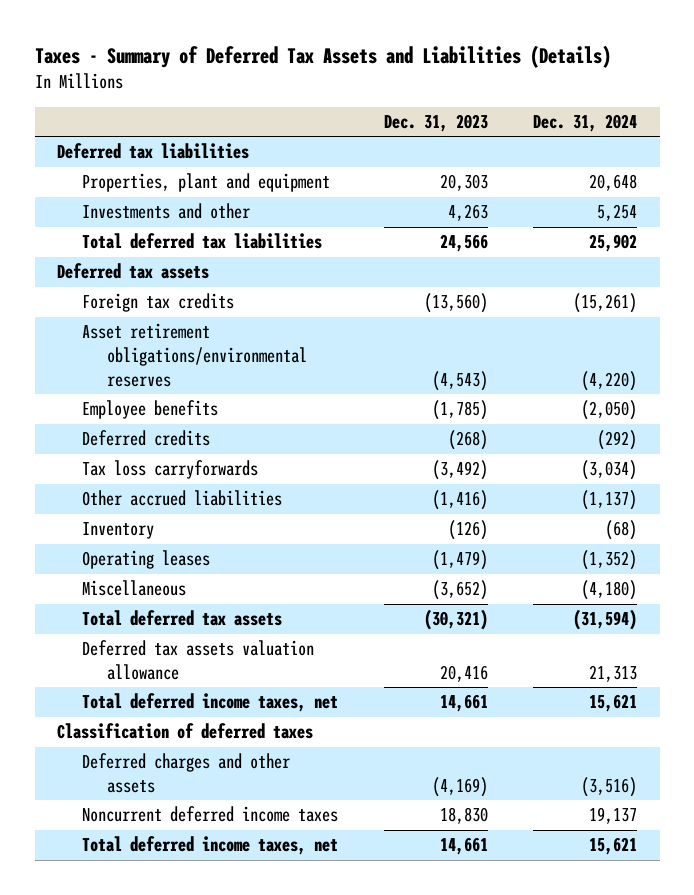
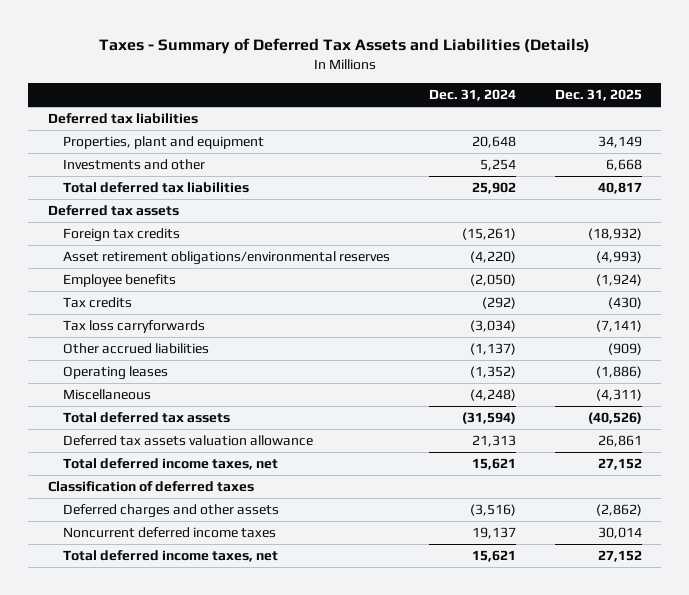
- | Dec. 31, 2023 | Dec. 31, 2024
+ | Dec. 31, 2024 | Dec. 31, 2025
- Deferred credits | (268) | (292)
+ Tax credits | (292) | (430)
- Inventory | (126) | (68)
- Miscellaneous | (3,652) | (4,180)
+ Miscellaneous | (4,248) | (4,311)

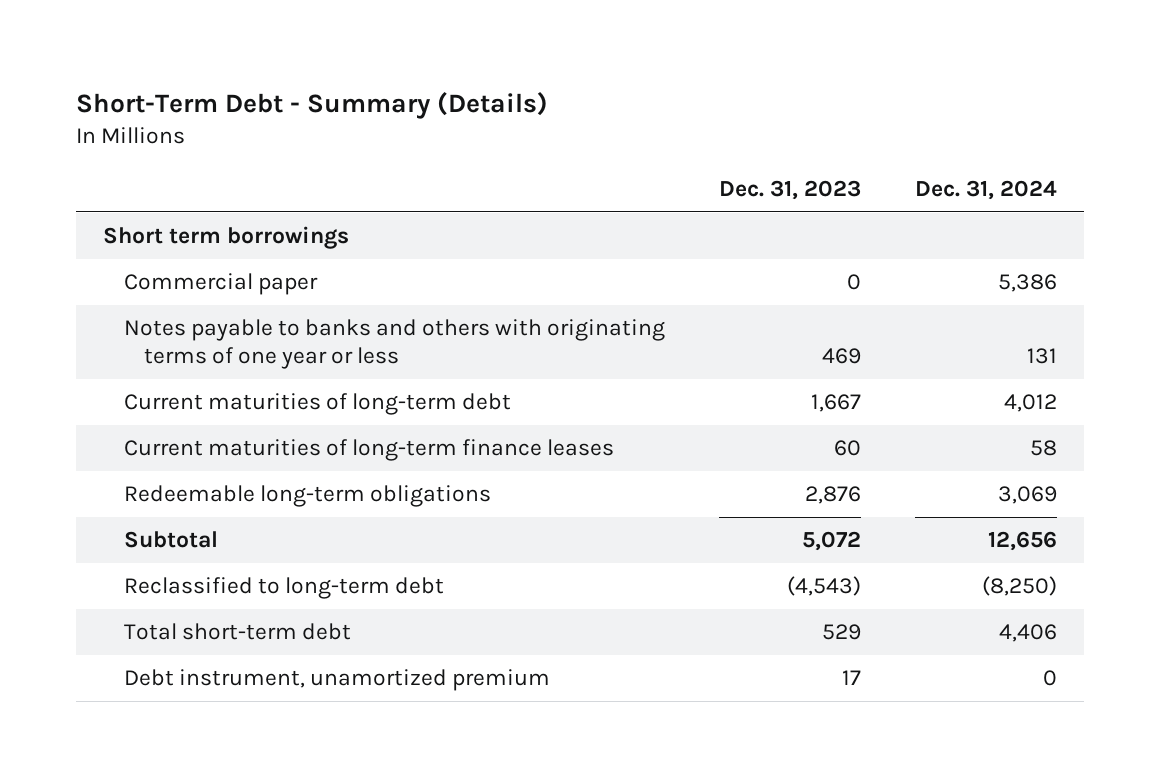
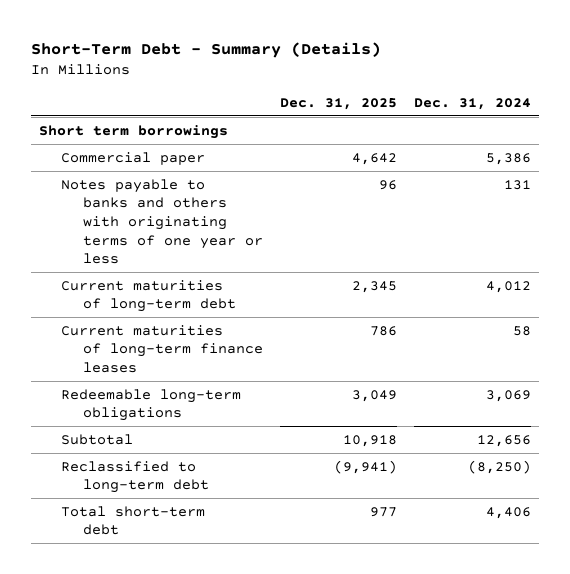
- | Dec. 31, 2023 | Dec. 31, 2024
+ | Dec. 31, 2025 | Dec. 31, 2024
- Debt instrument, unamortized premium | 17 | 0

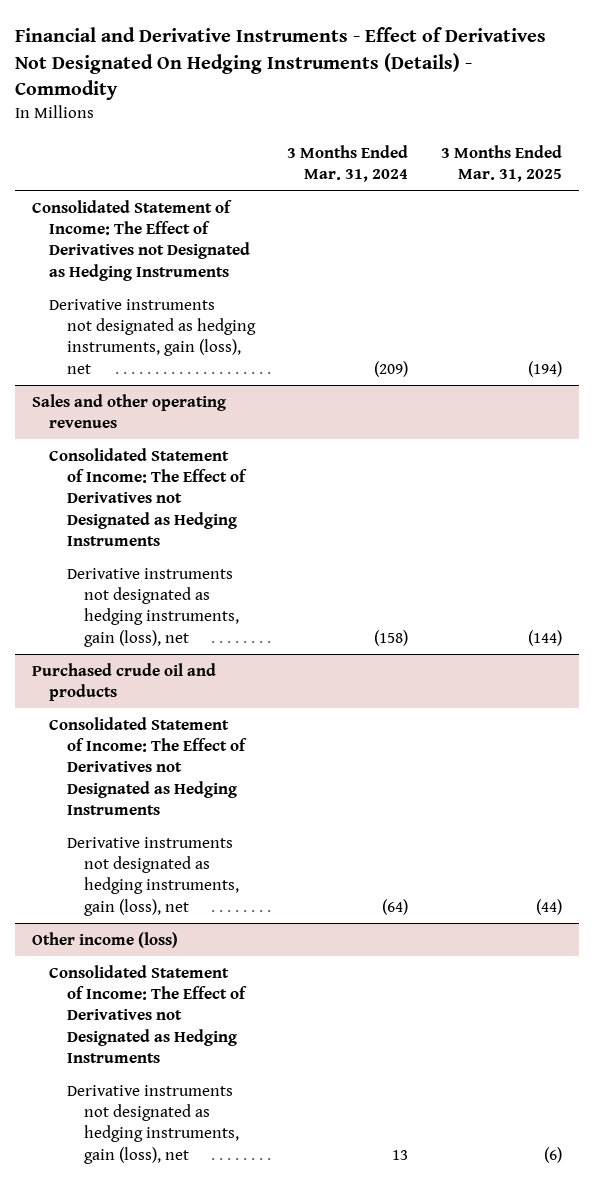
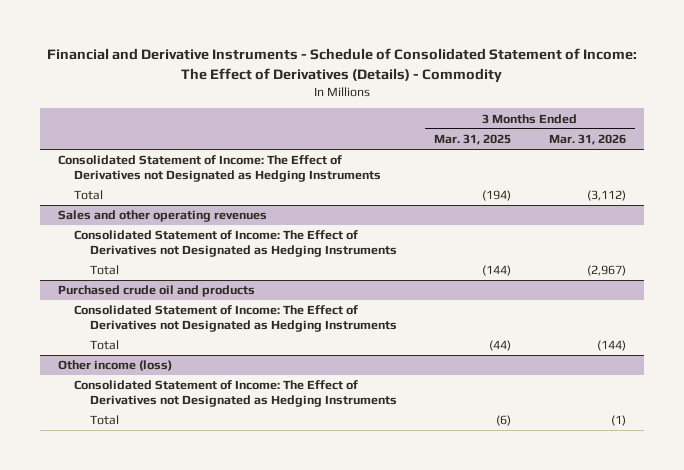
- Financial and Derivative Instruments - Effect of Derivatives Not Designated On Hedging Instruments (Details) - Commodity
+ Financial and Derivative Instruments - Schedule of Consolidated Statement of Income: The Effect of Derivatives (Details) - Commodity
- | 3 Months Ended Mar. 31, 2024 | 3 Months Ended Mar. 31, 2025
+ | 3 Months Ended Mar. 31, 2025 | 3 Months Ended Mar. 31, 2026
- Derivative instruments not designated as hedging instruments, gain (loss), net | (209) | (194)
+ Total | (194) | (3,112)
@ Sales and other operating revenues
- Derivative instruments not designated as hedging instruments, gain (loss), net | (158) | (144)
+ Total | (144) | (2,967)
@ Purchased crude oil and products
- Derivative instruments not designated as hedging instruments, gain (loss), net | (64) | (44)
+ Total | (44) | (144)
@ Other income (loss)
- Derivative instruments not designated as hedging instruments, gain (loss), net | 13 | (6)
+ Total | (6) | (1)

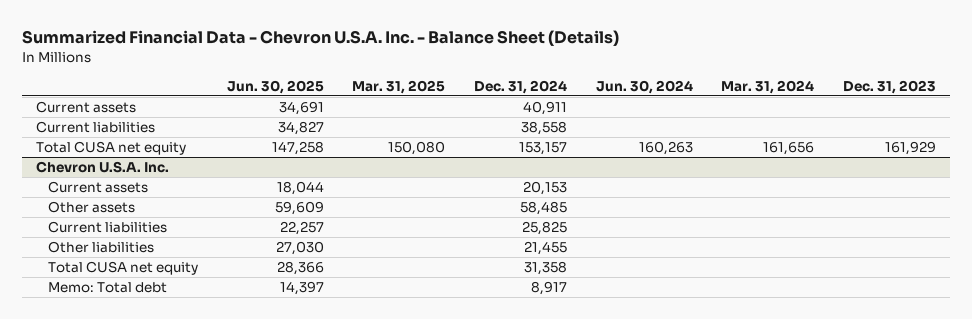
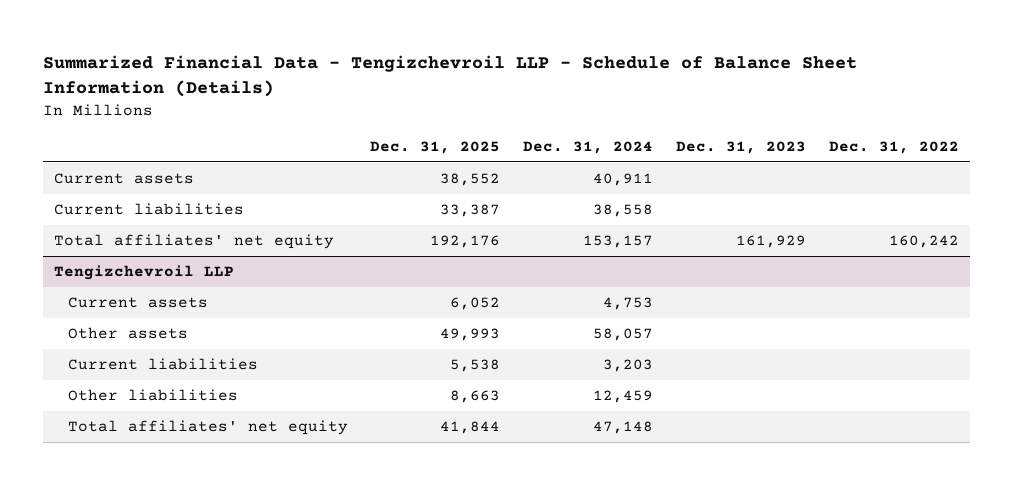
- Summarized Financial Data - Chevron U.S.A. Inc. - Balance Sheet (Details)
+ Summarized Financial Data - Tengizchevroil LLP - Schedule of Balance Sheet Information (Details)
- | Jun. 30, 2025 | Mar. 31, 2025 | Dec. 31, 2024 | Jun. 30, 2024 | Mar. 31, 2024 | Dec. 31, 2023
+ | Dec. 31, 2025 | Dec. 31, 2024 | Dec. 31, 2023 | Dec. 31, 2022
- Total CUSA net equity | 147,258 | 150,080 | 153,157 | 160,263 | 161,656 | 161,929
- Chevron U.S.A. Inc.
- Current assets | 18,044 | | 20,153 | | |
- Other assets | 59,609 | | 58,485 | | |
- Current liabilities | 22,257 | | 25,825 | | |
- Other liabilities | 27,030 | | 21,455 | | |
- Total CUSA net equity | 28,366 | | 31,358 | | |
- Memo: Total debt | 14,397 | | 8,917 | | |
+ Total affiliates' net equity | 192,176 | 153,157 | 161,929 | 160,242
+ Tengizchevroil LLP
+ Current assets | 6,052 | 4,753 | |
+ Other assets | 49,993 | 58,057 | |
+ Current liabilities | 5,538 | 3,203 | |
+ Other liabilities | 8,663 | 12,459 | |
+ Total affiliates' net equity | 41,844 | 47,148 | |

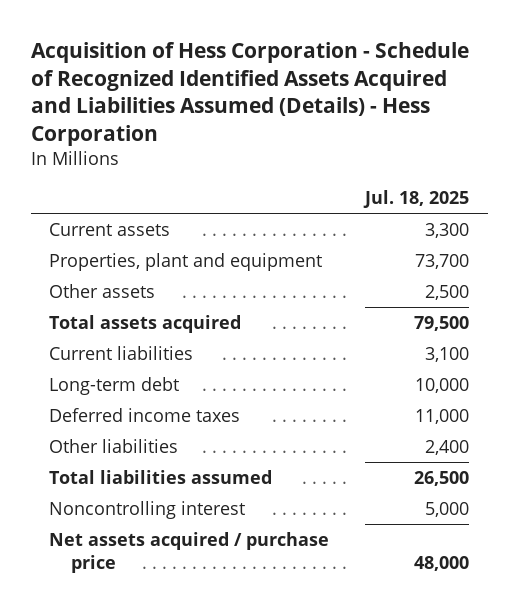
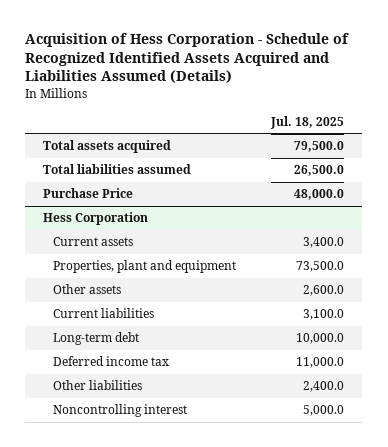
- Acquisition of Hess Corporation - Schedule of Recognized Identified Assets Acquired and Liabilities Assumed (Details) - Hess Corporation
+ Acquisition of Hess Corporation - Schedule of Recognized Identified Assets Acquired and Liabilities Assumed (Details)
- Current assets | 3,300
- Properties, plant and equipment | 73,700
- Other assets | 2,500
- Total assets acquired | 79,500
- Current liabilities | 3,100
- Long-term debt | 10,000
- Deferred income taxes | 11,000
- Other liabilities | 2,400
- Total liabilities assumed | 26,500
- Noncontrolling interest | 5,000
- Net assets acquired / purchase price | 48,000
+ Total assets acquired | 79,500.0
+ Total liabilities assumed | 26,500.0
+ Purchase Price | 48,000.0
+ Hess Corporation
+ Current assets | 3,400.0
+ Properties, plant and equipment | 73,500.0
+ Other assets | 2,600.0
+ Current liabilities | 3,100.0
+ Long-term debt | 10,000.0
+ Deferred income tax | 11,000.0
+ Other liabilities | 2,400.0
+ Noncontrolling interest | 5,000.0

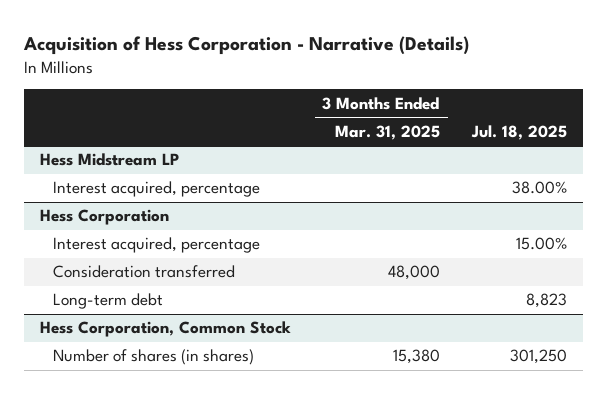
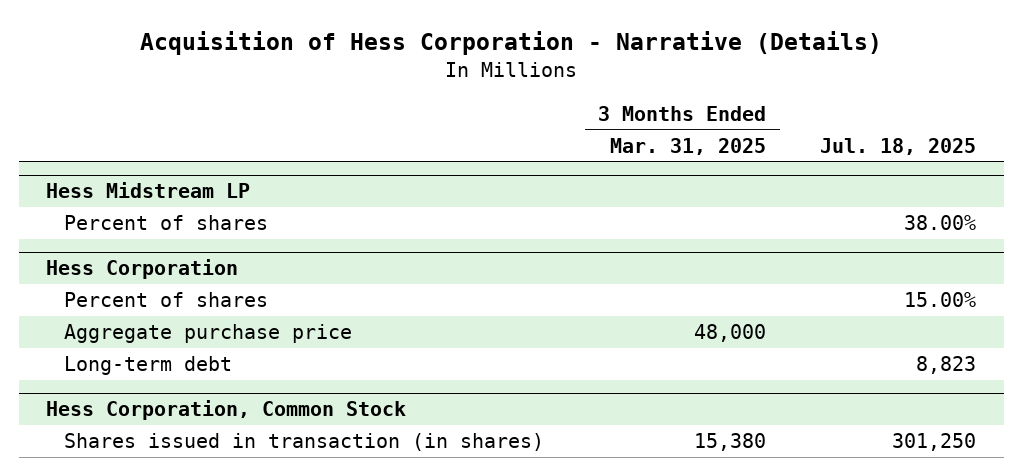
@ Hess Midstream LP
- Interest acquired, percentage | | 38.00%
+ Percent of shares | | 38.00%
@ Hess Corporation
- Interest acquired, percentage | | 15.00%
- Consideration transferred | 48,000 |
+ Percent of shares | | 15.00%
+ Aggregate purchase price | 48,000 |
@ Hess Corporation, Common Stock
- Number of shares (in shares) | 15,380 | 301,250
+ Shares issued in transaction (in shares) | 15,380 | 301,250

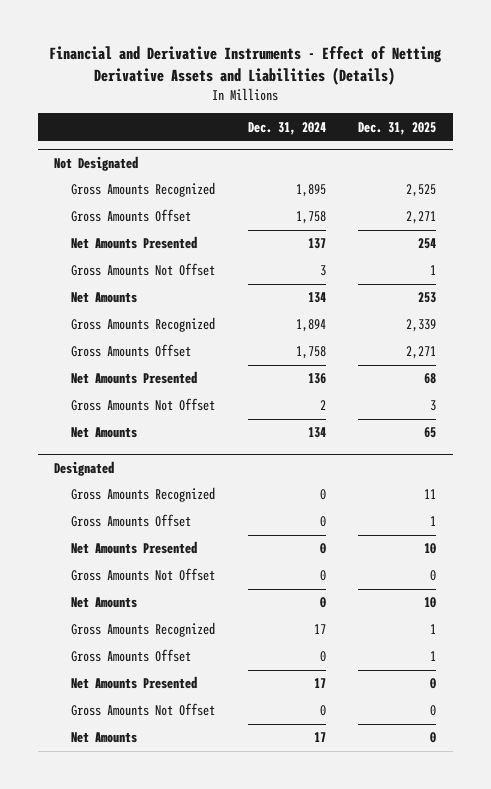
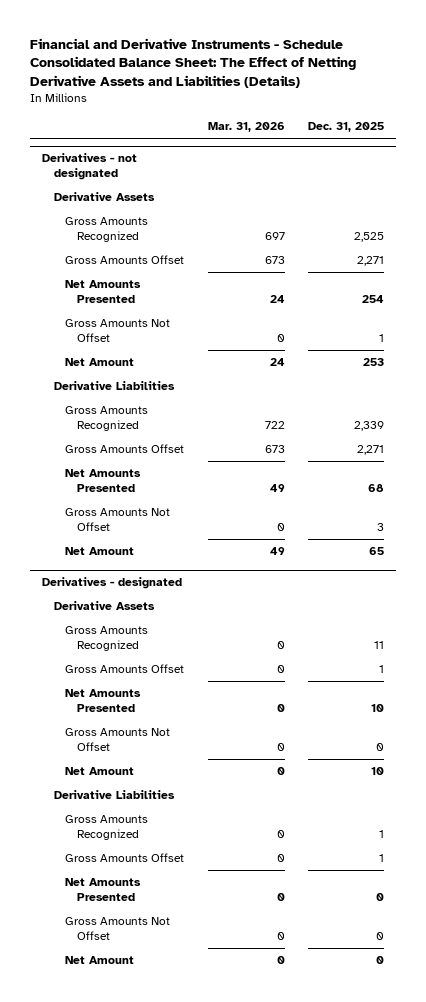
- Financial and Derivative Instruments - Effect of Netting Derivative Assets and Liabilities (Details)
+ Financial and Derivative Instruments - Schedule Consolidated Balance Sheet: The Effect of Netting Derivative Assets and Liabilities (Details)
- | Dec. 31, 2024 | Dec. 31, 2025
+ | Mar. 31, 2026 | Dec. 31, 2025
- Not Designated
+ Derivatives - not designated
+ Derivative Assets
- Net Amounts | 134 | 253
+ Net Amount | 24 | 253
+ Derivative Liabilities
- Net Amounts | 134 | 65
- Designated
+ Net Amount | 49 | 65
+ Derivatives - designated
+ Derivative Assets
- Net Amounts | 0 | 10
+ Net Amount | 0 | 10
+ Derivative Liabilities
- Net Amounts | 17 | 0
+ Net Amount | 0 | 0

